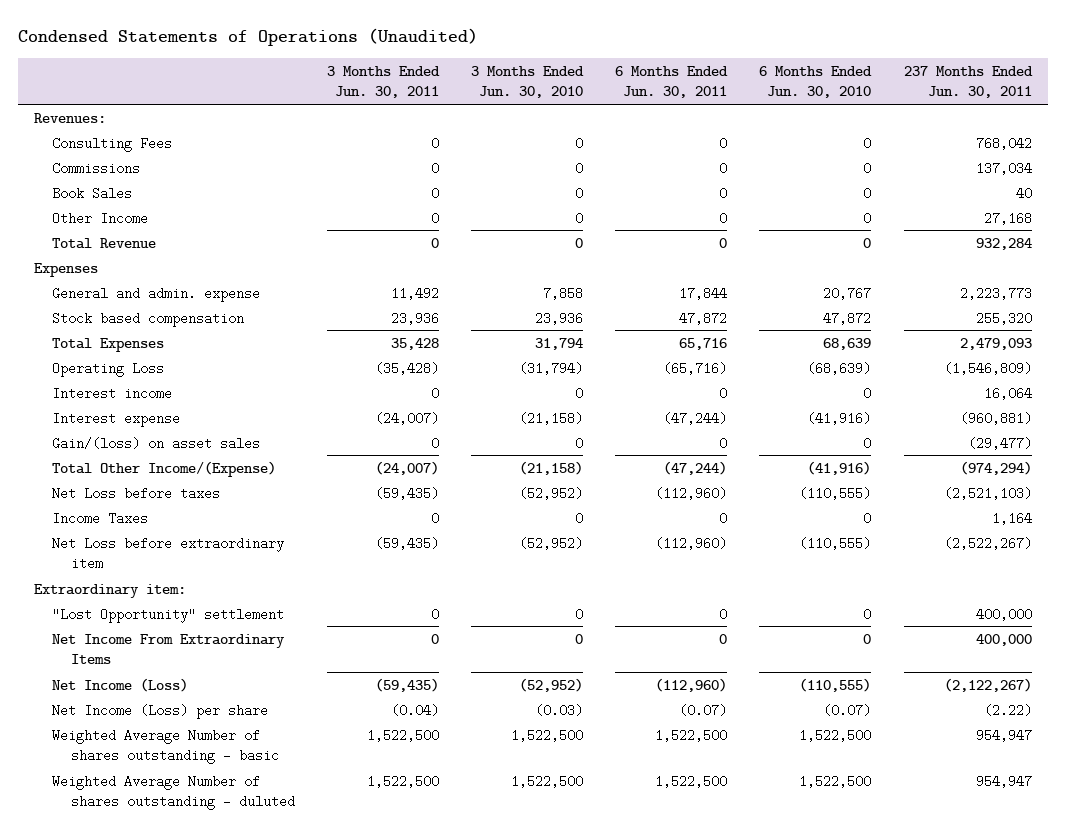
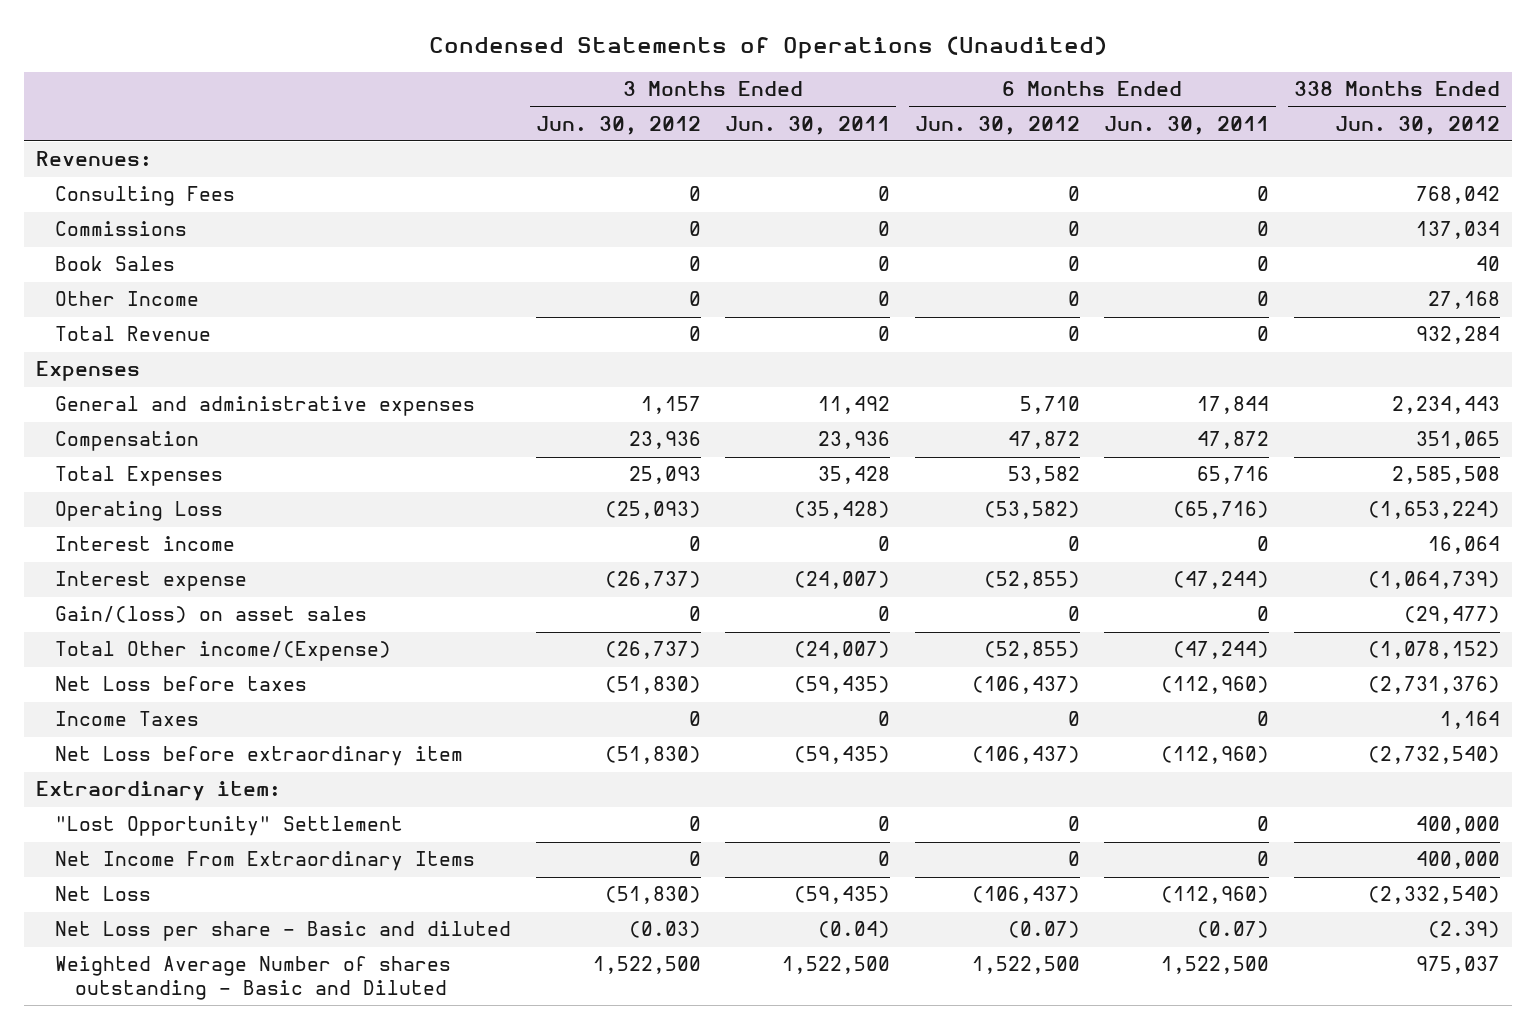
- | 3 Months Ended Jun. 30, 2011 | 3 Months Ended Jun. 30, 2010 | 6 Months Ended Jun. 30, 2011 | 6 Months Ended Jun. 30, 2010 | 237 Months Ended Jun. 30, 2011
+ | 3 Months Ended Jun. 30, 2012 | 3 Months Ended Jun. 30, 2011 | 6 Months Ended Jun. 30, 2012 | 6 Months Ended Jun. 30, 2011 | 338 Months Ended Jun. 30, 2012
- General and admin. expense | 11,492 | 7,858 | 17,844 | 20,767 | 2,223,773
- Stock based compensation | 23,936 | 23,936 | 47,872 | 47,872 | 255,320
+ General and administrative expenses | 1,157 | 11,492 | 5,710 | 17,844 | 2,234,443
+ Compensation | 23,936 | 23,936 | 47,872 | 47,872 | 351,065
- Total Other Income/(Expense) | (24,007) | (21,158) | (47,244) | (41,916) | (974,294)
+ Total Other income/(Expense) | (26,737) | (24,007) | (52,855) | (47,244) | (1,078,152)
- "Lost Opportunity" settlement | 0 | 0 | 0 | 0 | 400,000
+ "Lost Opportunity" Settlement | 0 | 0 | 0 | 0 | 400,000
- Net Income (Loss) | (59,435) | (52,952) | (112,960) | (110,555) | (2,122,267)
- Net Income (Loss) per share | (0.04) | (0.03) | (0.07) | (0.07) | (2.22)
- Weighted Average Number of shares outstanding - basic | 1,522,500 | 1,522,500 | 1,522,500 | 1,522,500 | 954,947
- Weighted Average Number of shares outstanding - duluted | 1,522,500 | 1,522,500 | 1,522,500 | 1,522,500 | 954,947
+ Net Loss | (51,830) | (59,435) | (106,437) | (112,960) | (2,332,540)
+ Net Loss per share - Basic and diluted | (0.03) | (0.04) | (0.07) | (0.07) | (2.39)
+ Weighted Average Number of shares outstanding - Basic and Diluted | 1,522,500 | 1,522,500 | 1,522,500 | 1,522,500 | 975,037

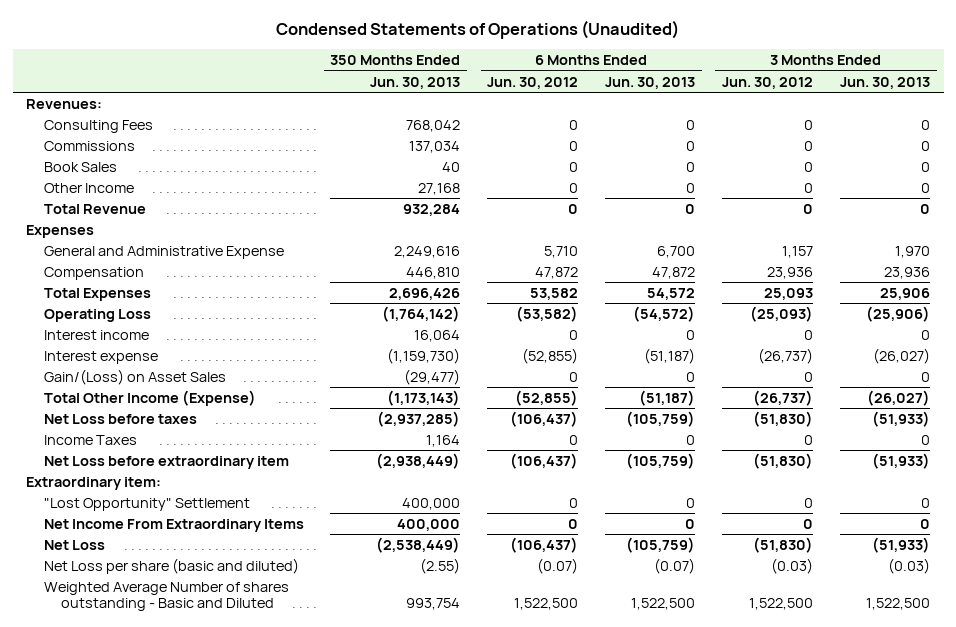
- | 3 Months Ended Jun. 30, 2012 | 3 Months Ended Jun. 30, 2011 | 6 Months Ended Jun. 30, 2012 | 6 Months Ended Jun. 30, 2011 | 338 Months Ended Jun. 30, 2012
+ | 350 Months Ended Jun. 30, 2013 | 6 Months Ended Jun. 30, 2012 | 6 Months Ended Jun. 30, 2013 | 3 Months Ended Jun. 30, 2012 | 3 Months Ended Jun. 30, 2013
- General and administrative expenses | 1,157 | 11,492 | 5,710 | 17,844 | 2,234,443
+ General and Administrative Expense | 2,249,616 | 5,710 | 6,700 | 1,157 | 1,970
- Gain/(loss) on asset sales | 0 | 0 | 0 | 0 | (29,477)
- Total Other income/(Expense) | (26,737) | (24,007) | (52,855) | (47,244) | (1,078,152)
+ Gain/(Loss) on Asset Sales | (29,477) | 0 | 0 | 0 | 0
+ Total Other Income (Expense) | (1,173,143) | (52,855) | (51,187) | (26,737) | (26,027)
- Net Loss per share - Basic and diluted | (0.03) | (0.04) | (0.07) | (0.07) | (2.39)
+ Net Loss per share (basic and diluted) | (2.55) | (0.07) | (0.07) | (0.03) | (0.03)

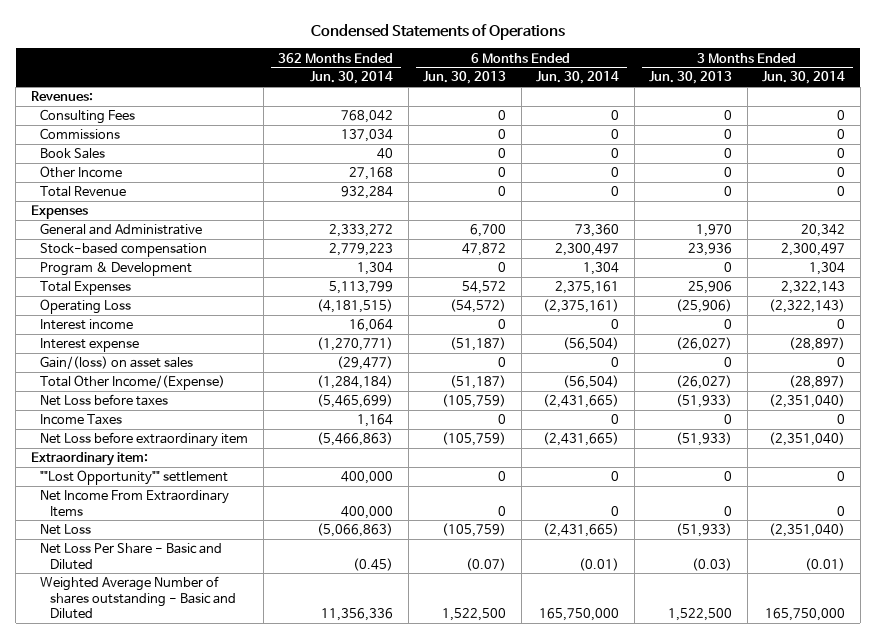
- Condensed Statements of Operations (Unaudited)
+ Condensed Statements of Operations
- | 350 Months Ended Jun. 30, 2013 | 6 Months Ended Jun. 30, 2012 | 6 Months Ended Jun. 30, 2013 | 3 Months Ended Jun. 30, 2012 | 3 Months Ended Jun. 30, 2013
+ | 362 Months Ended Jun. 30, 2014 | 6 Months Ended Jun. 30, 2013 | 6 Months Ended Jun. 30, 2014 | 3 Months Ended Jun. 30, 2013 | 3 Months Ended Jun. 30, 2014
- General and Administrative Expense | 2,249,616 | 5,710 | 6,700 | 1,157 | 1,970
- Compensation | 446,810 | 47,872 | 47,872 | 23,936 | 23,936
+ General and Administrative | 2,333,272 | 6,700 | 73,360 | 1,970 | 20,342
+ Stock-based compensation | 2,779,223 | 47,872 | 2,300,497 | 23,936 | 2,300,497
+ Program & Development | 1,304 | 0 | 1,304 | 0 | 1,304
- Gain/(Loss) on Asset Sales | (29,477) | 0 | 0 | 0 | 0
- Total Other Income (Expense) | (1,173,143) | (52,855) | (51,187) | (26,737) | (26,027)
+ Gain/(loss) on asset sales | (29,477) | 0 | 0 | 0 | 0
+ Total Other Income/(Expense) | (1,284,184) | (51,187) | (56,504) | (26,027) | (28,897)
- "Lost Opportunity" Settlement | 400,000 | 0 | 0 | 0 | 0
+ ""Lost Opportunity"" settlement | 400,000 | 0 | 0 | 0 | 0
- Net Loss per share (basic and diluted) | (2.55) | (0.07) | (0.07) | (0.03) | (0.03)
+ Net Loss Per Share - Basic and Diluted | (0.45) | (0.07) | (0.01) | (0.03) | (0.01)

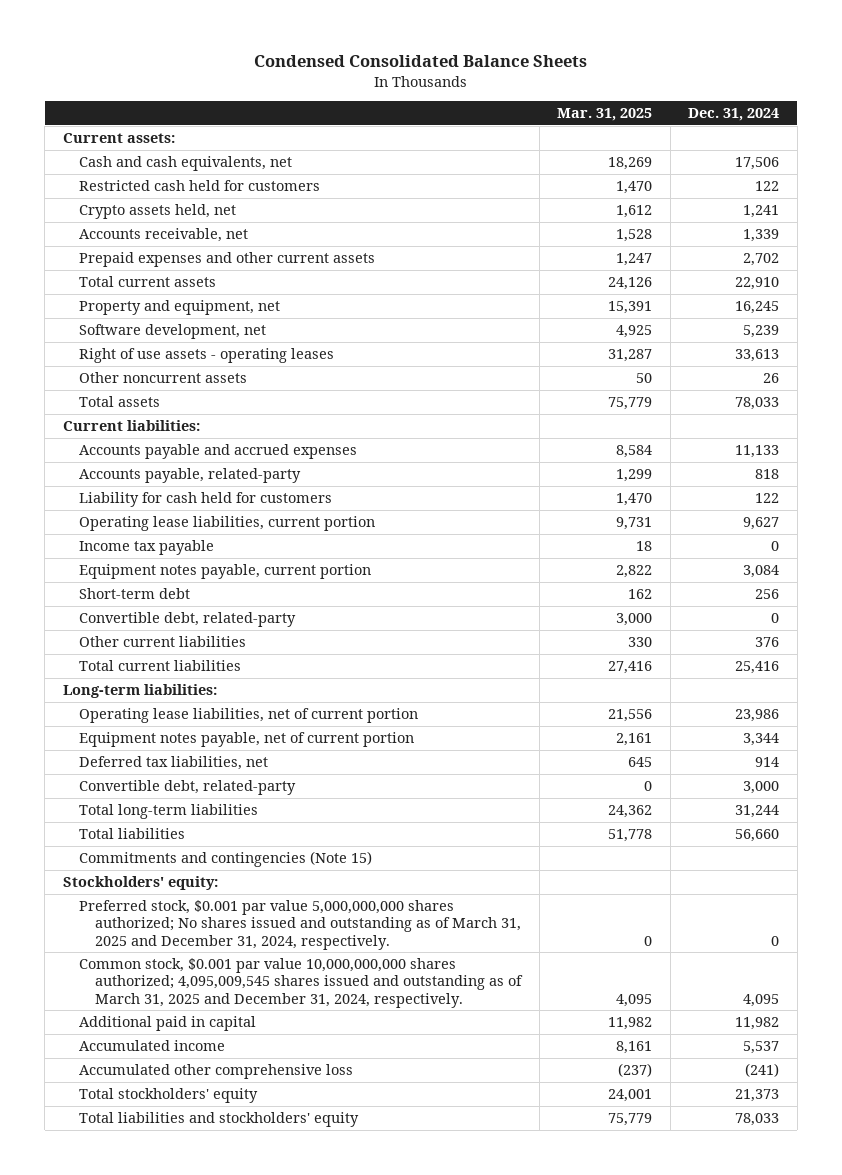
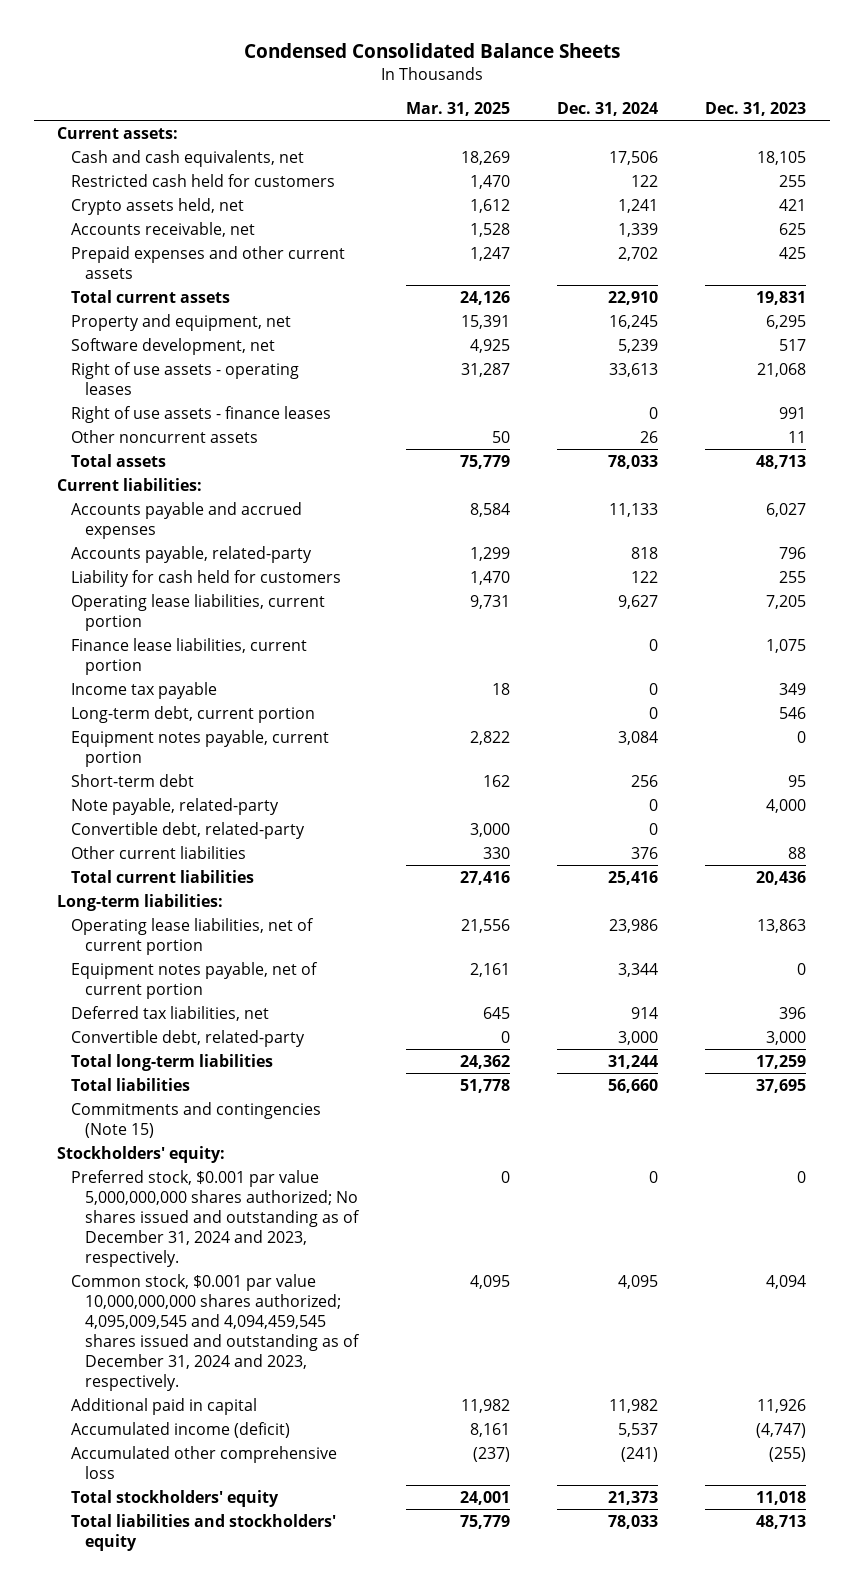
- | Mar. 31, 2025 | Dec. 31, 2024
+ | Mar. 31, 2025 | Dec. 31, 2024 | Dec. 31, 2023
+ Right of use assets - finance leases | | 0 | 991
+ Finance lease liabilities, current portion | | 0 | 1,075
+ Long-term debt, current portion | | 0 | 546
+ Note payable, related-party | | 0 | 4,000
- Preferred stock, $0.001 par value 5,000,000,000 shares authorized; No shares issued and outstanding as of March 31, 2025 and December 31, 2024, respectively. | 0 | 0
- Common stock, $0.001 par value 10,000,000,000 shares authorized; 4,095,009,545 shares issued and outstanding as of March 31, 2025 and December 31, 2024, respectively. | 4,095 | 4,095
+ Preferred stock, $0.001 par value 5,000,000,000 shares authorized; No shares issued and outstanding as of December 31, 2024 and 2023, respectively. | 0 | 0 | 0
+ Common stock, $0.001 par value 10,000,000,000 shares authorized; 4,095,009,545 and 4,094,459,545 shares issued and outstanding as of December 31, 2024 and 2023, respectively. | 4,095 | 4,095 | 4,094
- Accumulated income | 8,161 | 5,537
+ Accumulated income (deficit) | 8,161 | 5,537 | (4,747)

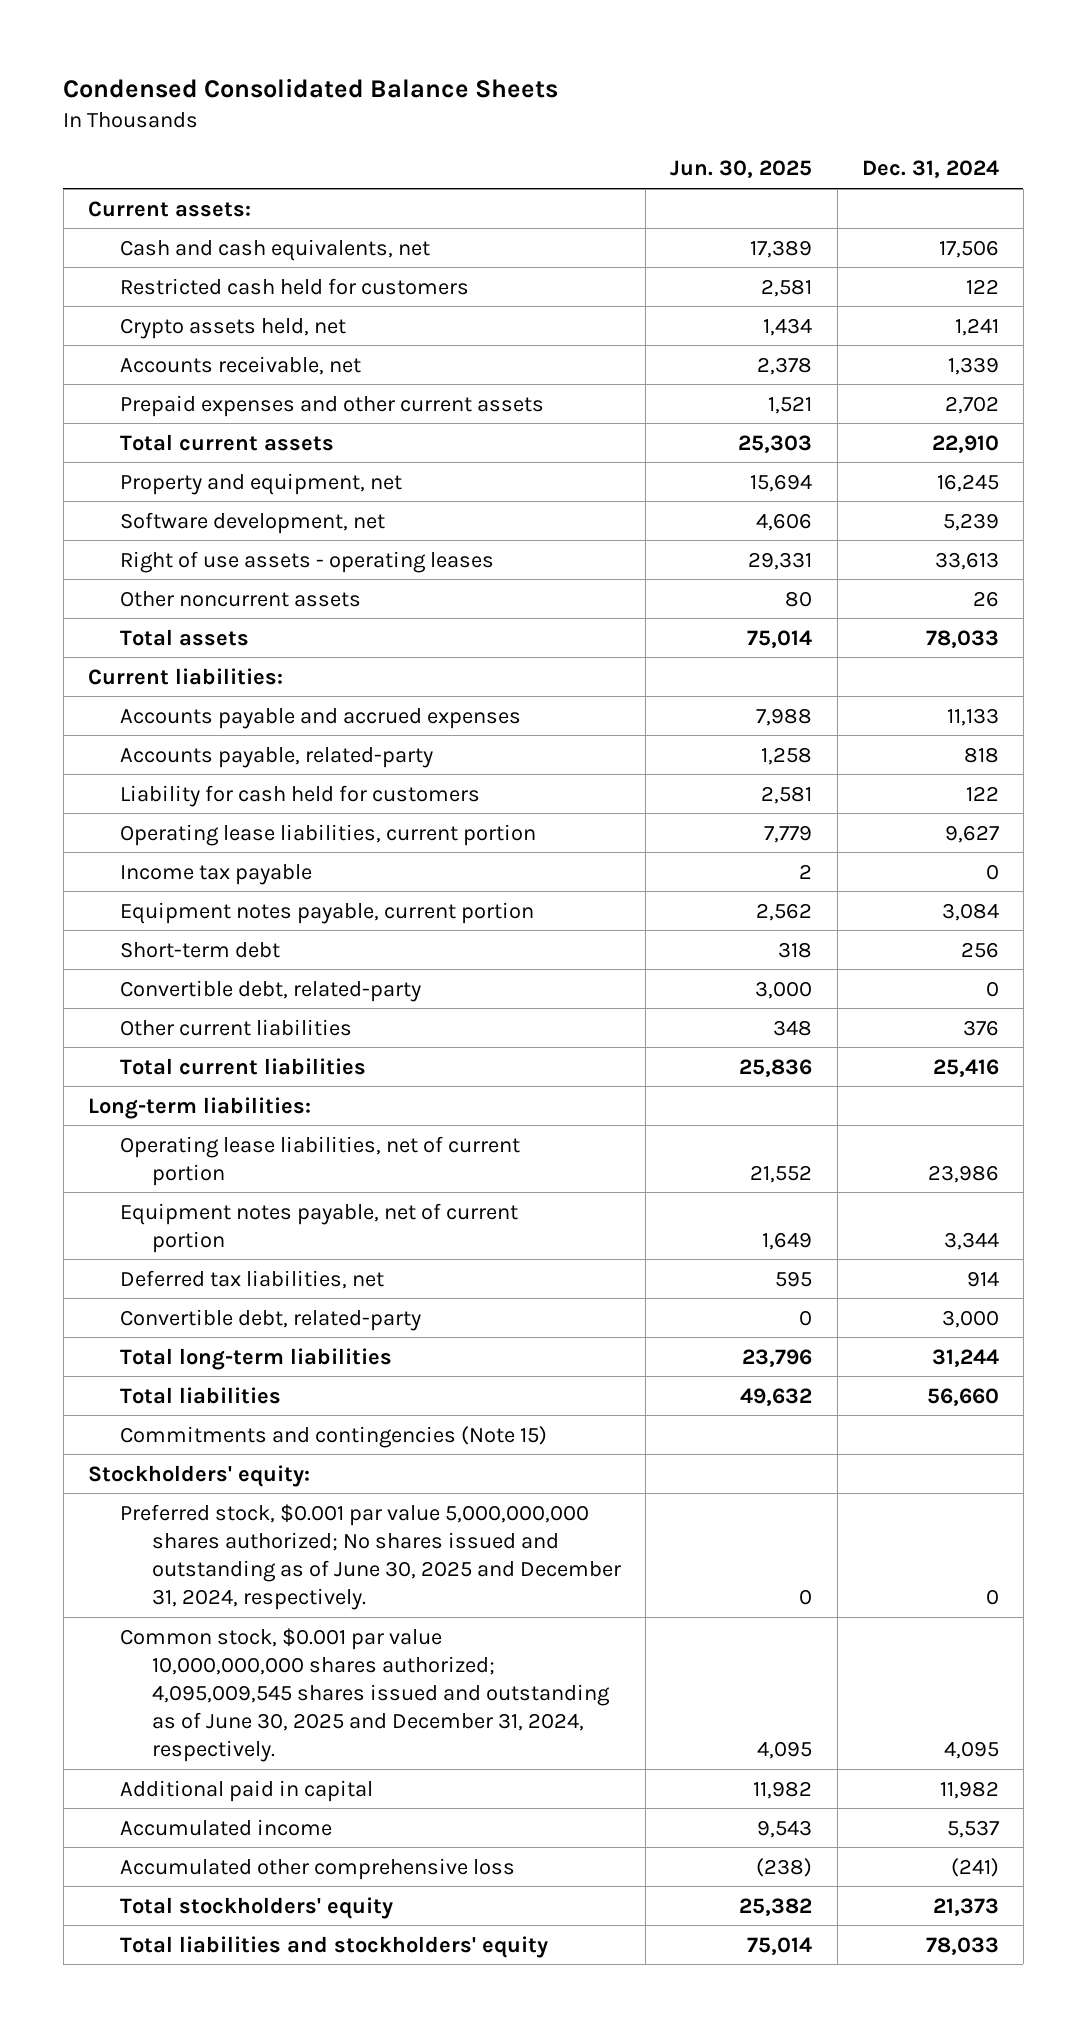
- | Mar. 31, 2025 | Dec. 31, 2024 | Dec. 31, 2023
+ | Jun. 30, 2025 | Dec. 31, 2024
- Right of use assets - finance leases | | 0 | 991
- Finance lease liabilities, current portion | | 0 | 1,075
- Long-term debt, current portion | | 0 | 546
- Note payable, related-party | | 0 | 4,000
- Preferred stock, $0.001 par value 5,000,000,000 shares authorized; No shares issued and outstanding as of December 31, 2024 and 2023, respectively. | 0 | 0 | 0
- Common stock, $0.001 par value 10,000,000,000 shares authorized; 4,095,009,545 and 4,094,459,545 shares issued and outstanding as of December 31, 2024 and 2023, respectively. | 4,095 | 4,095 | 4,094
+ Preferred stock, $0.001 par value 5,000,000,000 shares authorized; No shares issued and outstanding as of June 30, 2025 and December 31, 2024, respectively. | 0 | 0
+ Common stock, $0.001 par value 10,000,000,000 shares authorized; 4,095,009,545 shares issued and outstanding as of June 30, 2025 and December 31, 2024, respectively. | 4,095 | 4,095
- Accumulated income (deficit) | 8,161 | 5,537 | (4,747)
+ Accumulated income | 9,543 | 5,537

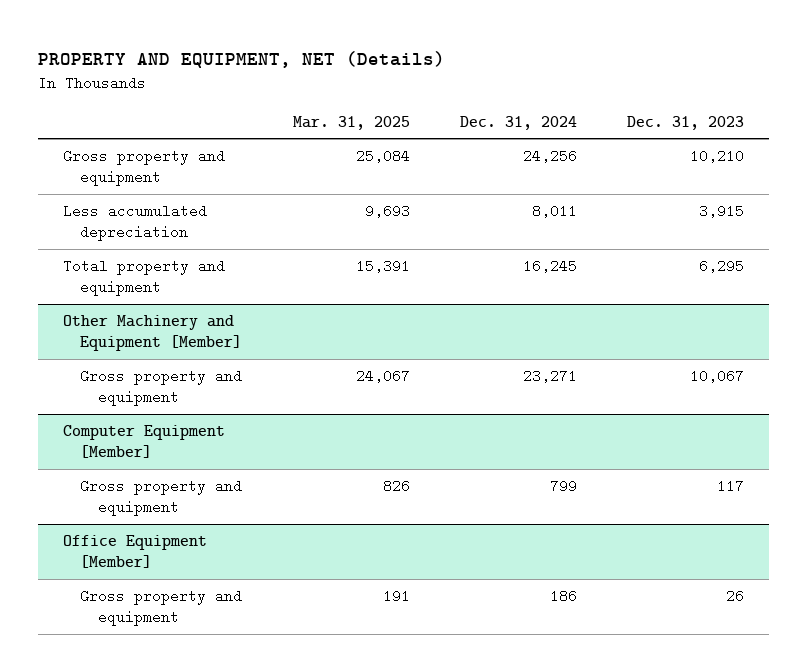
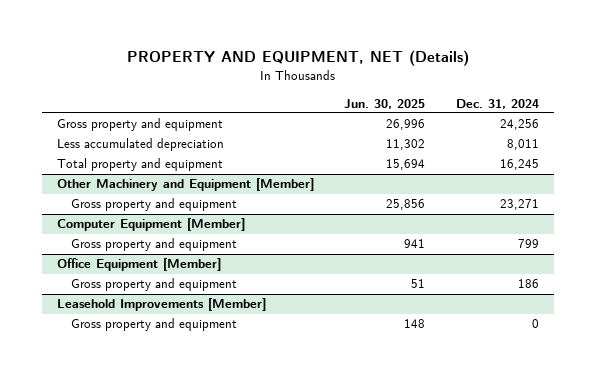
- | Mar. 31, 2025 | Dec. 31, 2024 | Dec. 31, 2023
+ | Jun. 30, 2025 | Dec. 31, 2024
+ Leasehold Improvements [Member]
+ Gross property and equipment | 148 | 0

